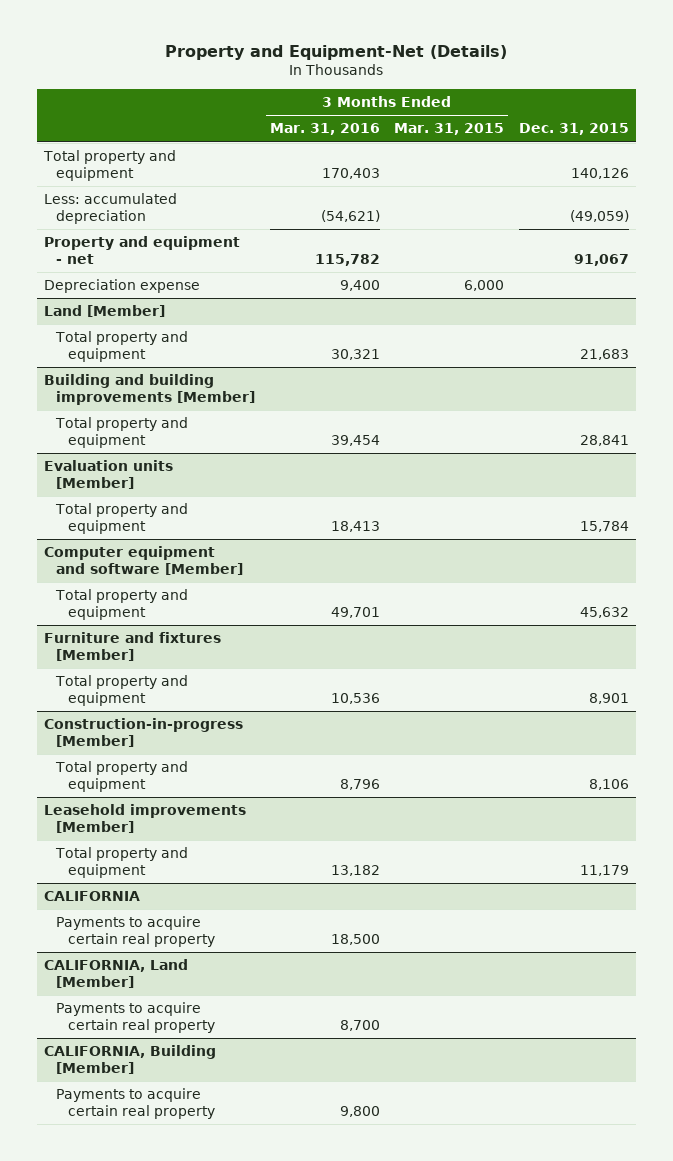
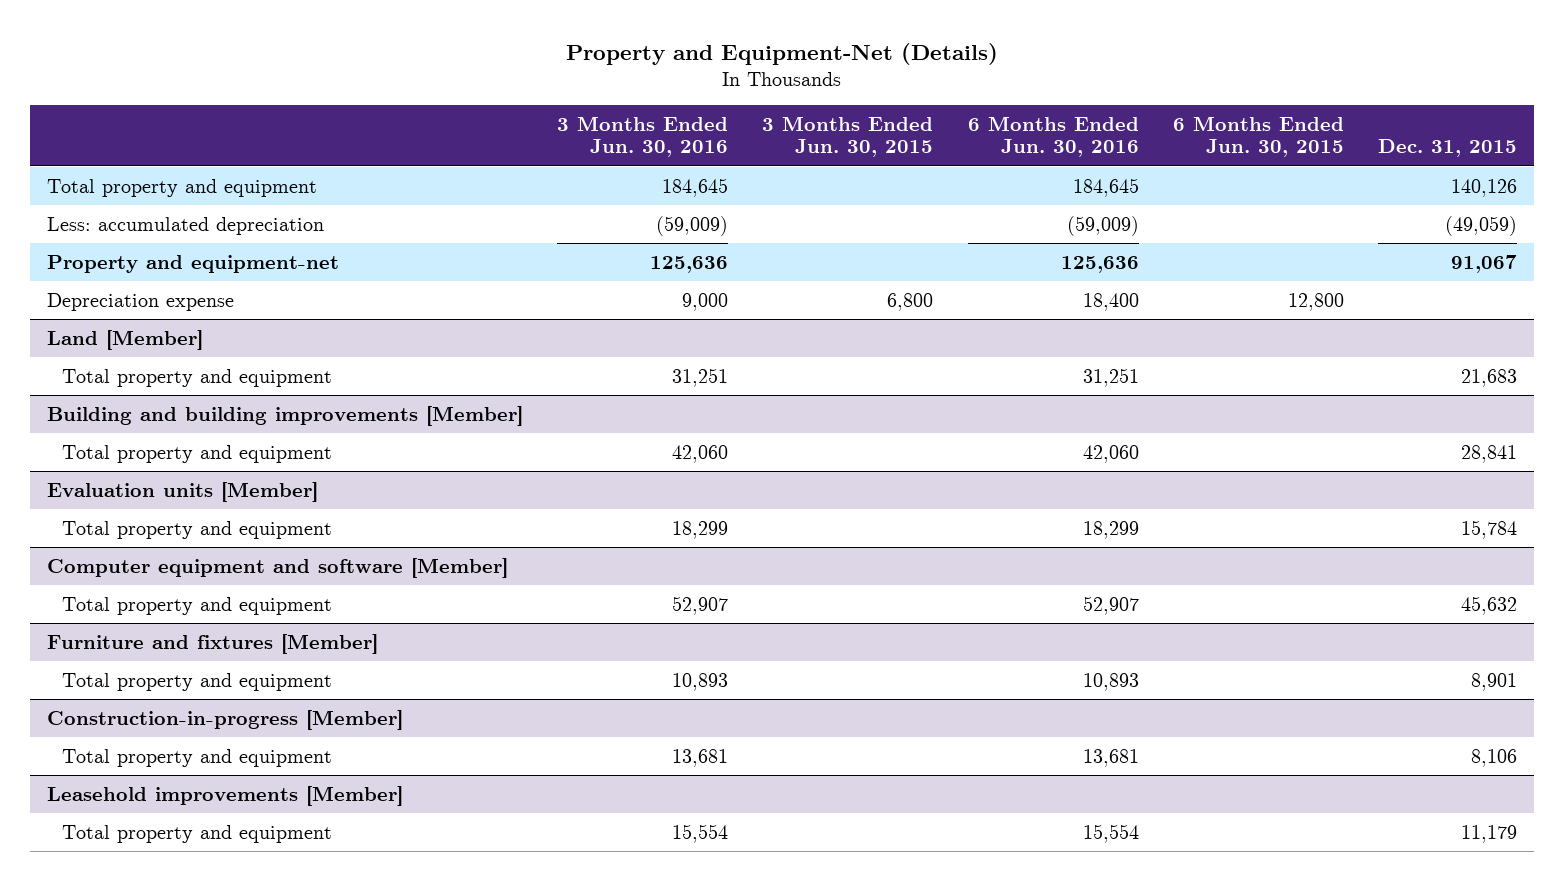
- | 3 Months Ended Mar. 31, 2016 | 3 Months Ended Mar. 31, 2015 | Dec. 31, 2015
+ | 3 Months Ended Jun. 30, 2016 | 3 Months Ended Jun. 30, 2015 | 6 Months Ended Jun. 30, 2016 | 6 Months Ended Jun. 30, 2015 | Dec. 31, 2015
- Property and equipment - net | 115,782 | | 91,067
+ Property and equipment-net | 125,636 | | 125,636 | | 91,067
- CALIFORNIA
- Payments to acquire certain real property | 18,500 | |
- CALIFORNIA, Land [Member]
- Payments to acquire certain real property | 8,700 | |
- CALIFORNIA, Building [Member]
- Payments to acquire certain real property | 9,800 | |

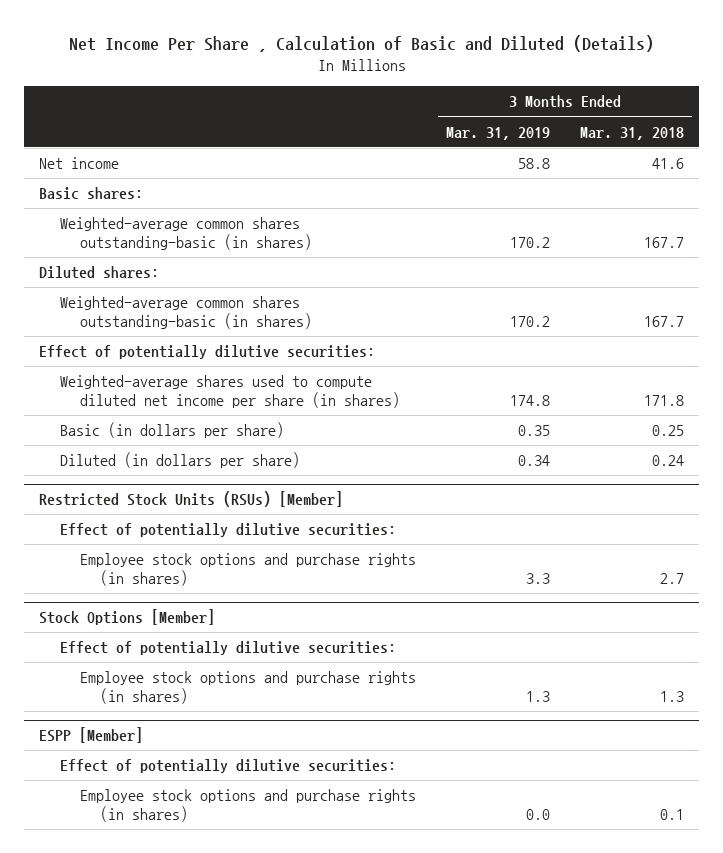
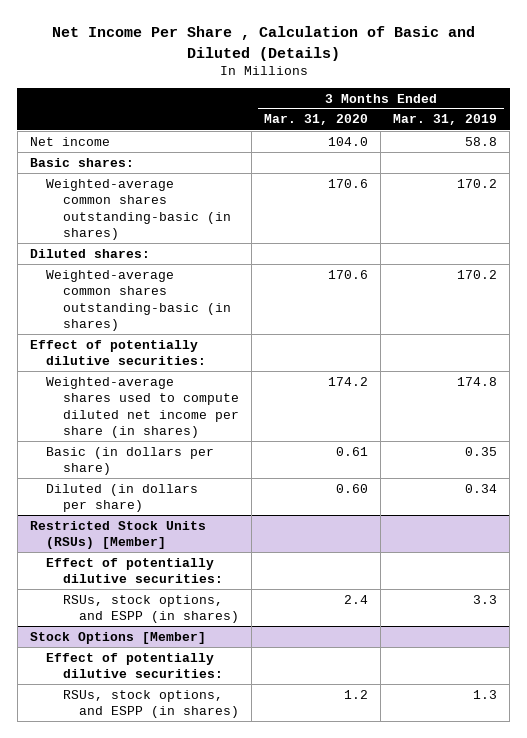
- | 3 Months Ended Mar. 31, 2019 | 3 Months Ended Mar. 31, 2018
+ | 3 Months Ended Mar. 31, 2020 | 3 Months Ended Mar. 31, 2019
@ Restricted Stock Units (RSUs) [Member]
- Employee stock options and purchase rights (in shares) | 3.3 | 2.7
+ RSUs, stock options, and ESPP (in shares) | 2.4 | 3.3
@ Stock Options [Member]
- Employee stock options and purchase rights (in shares) | 1.3 | 1.3
- ESPP [Member]
- Effect of potentially dilutive securities:
- Employee stock options and purchase rights (in shares) | 0.0 | 0.1
@ Stock Options [Member]
+ RSUs, stock options, and ESPP (in shares) | 1.2 | 1.3

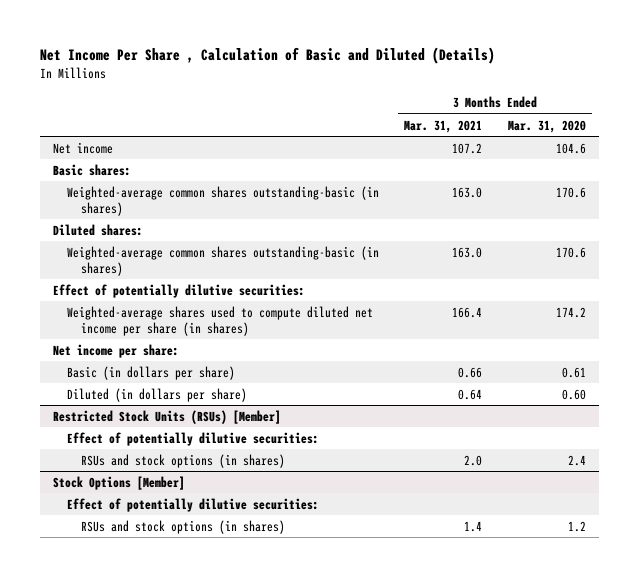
- | 3 Months Ended Mar. 31, 2020 | 3 Months Ended Mar. 31, 2019
+ | 3 Months Ended Mar. 31, 2021 | 3 Months Ended Mar. 31, 2020
- Net income | 104.0 | 58.8
+ Net income | 107.2 | 104.6
+ Net income per share:
@ Restricted Stock Units (RSUs) [Member]
- RSUs, stock options, and ESPP (in shares) | 2.4 | 3.3
+ RSUs and stock options (in shares) | 2.0 | 2.4
@ Stock Options [Member]
- RSUs, stock options, and ESPP (in shares) | 1.2 | 1.3
+ RSUs and stock options (in shares) | 1.4 | 1.2

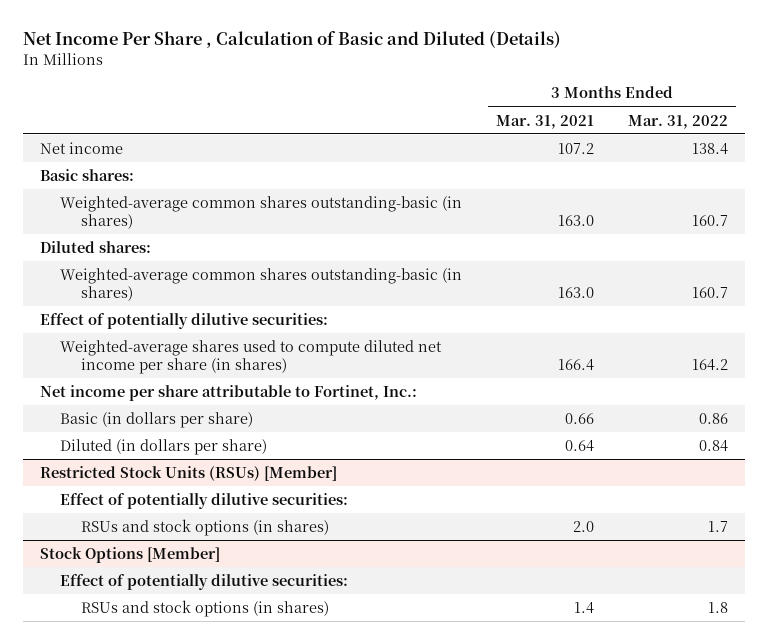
- | 3 Months Ended Mar. 31, 2021 | 3 Months Ended Mar. 31, 2020
+ | 3 Months Ended Mar. 31, 2021 | 3 Months Ended Mar. 31, 2022
- Net income per share:
+ Net income per share attributable to Fortinet, Inc.:

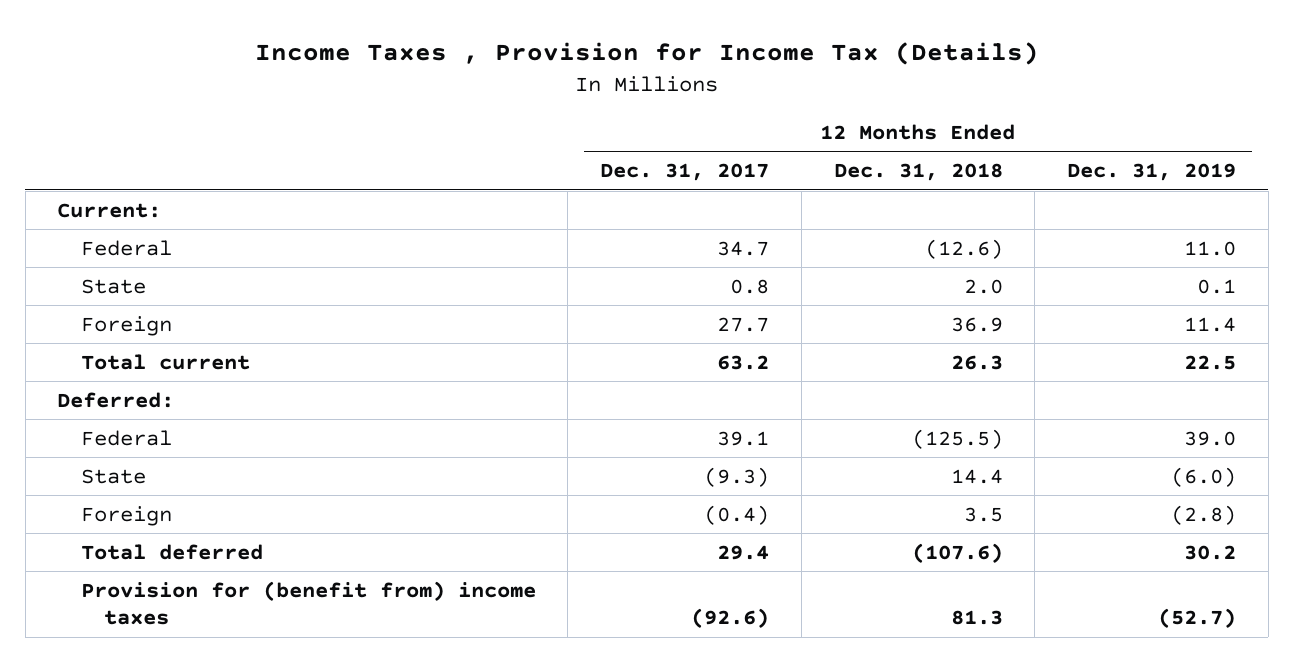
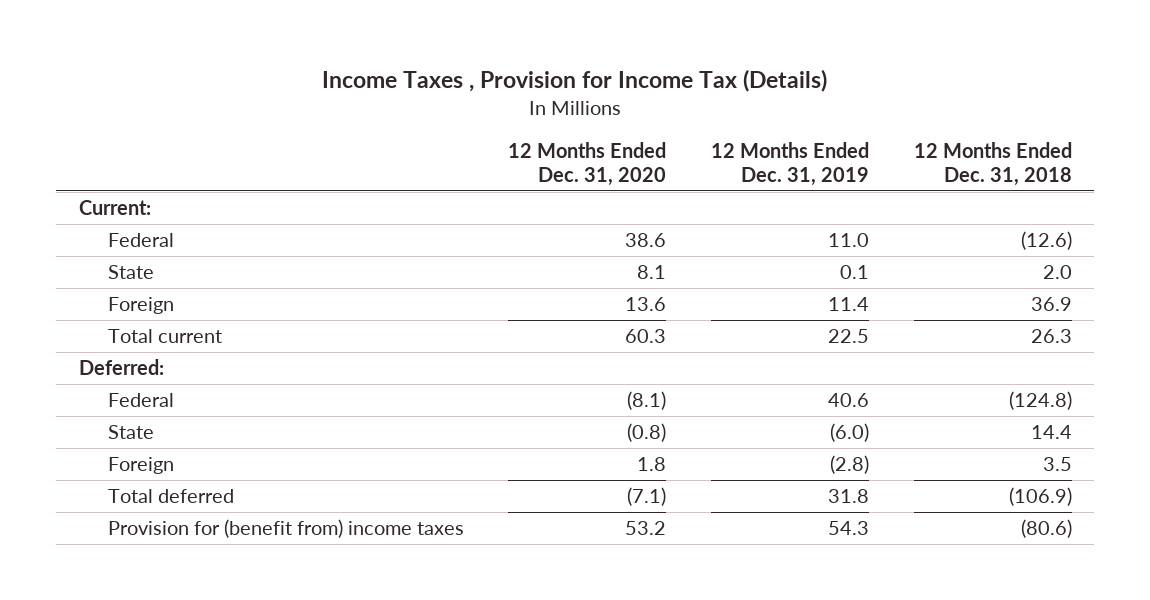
- | 12 Months Ended Dec. 31, 2017 | 12 Months Ended Dec. 31, 2018 | 12 Months Ended Dec. 31, 2019
+ | 12 Months Ended Dec. 31, 2020 | 12 Months Ended Dec. 31, 2019 | 12 Months Ended Dec. 31, 2018
- Federal | 39.1 | (125.5) | 39.0
+ Federal | (8.1) | 40.6 | (124.8)
- Total deferred | 29.4 | (107.6) | 30.2
- Provision for (benefit from) income taxes | (92.6) | 81.3 | (52.7)
+ Total deferred | (7.1) | 31.8 | (106.9)
+ Provision for (benefit from) income taxes | 53.2 | 54.3 | (80.6)

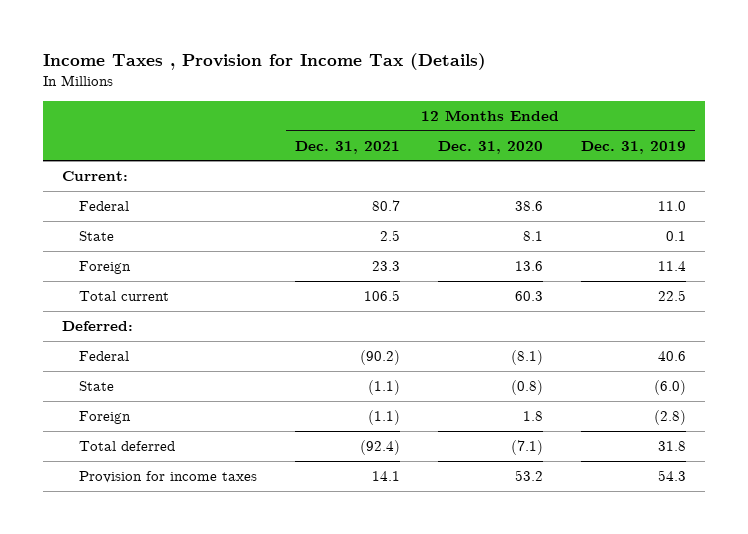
- | 12 Months Ended Dec. 31, 2020 | 12 Months Ended Dec. 31, 2019 | 12 Months Ended Dec. 31, 2018
+ | 12 Months Ended Dec. 31, 2021 | 12 Months Ended Dec. 31, 2020 | 12 Months Ended Dec. 31, 2019
- Provision for (benefit from) income taxes | 53.2 | 54.3 | (80.6)
+ Provision for income taxes | 14.1 | 53.2 | 54.3

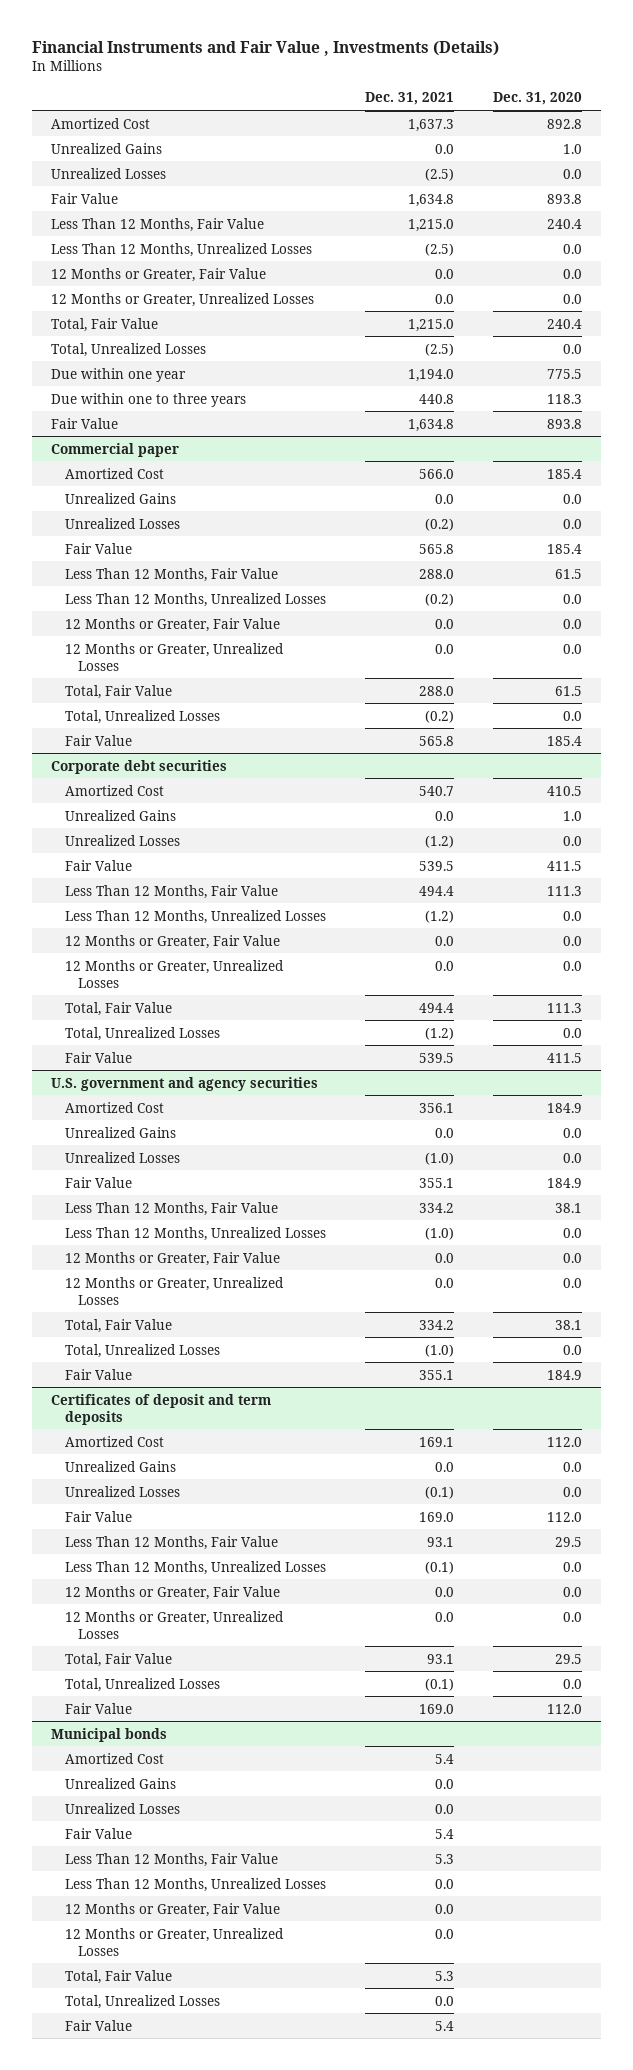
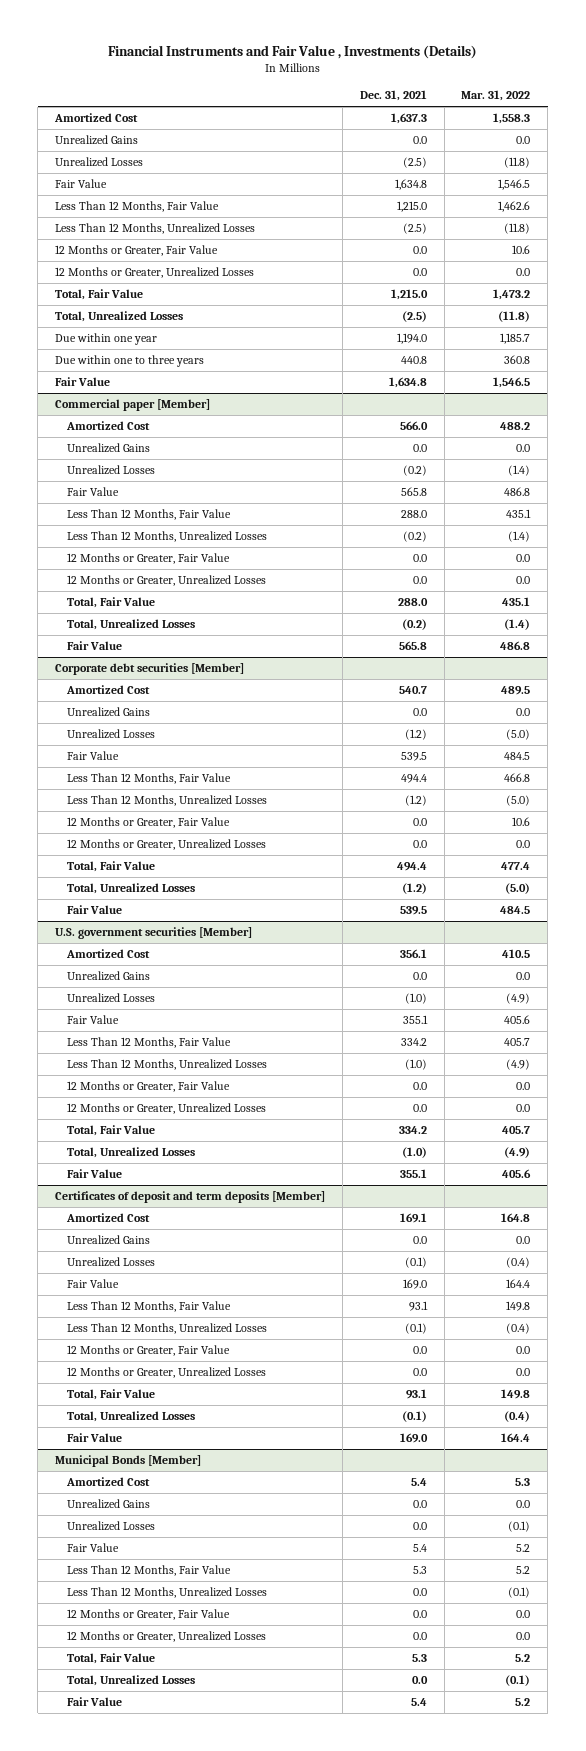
- | Dec. 31, 2021 | Dec. 31, 2020
+ | Dec. 31, 2021 | Mar. 31, 2022
- Commercial paper
+ Commercial paper [Member]
- Corporate debt securities
+ Corporate debt securities [Member]
- U.S. government and agency securities
+ U.S. government securities [Member]
- Certificates of deposit and term deposits
+ Certificates of deposit and term deposits [Member]
- Municipal bonds
+ Municipal Bonds [Member]

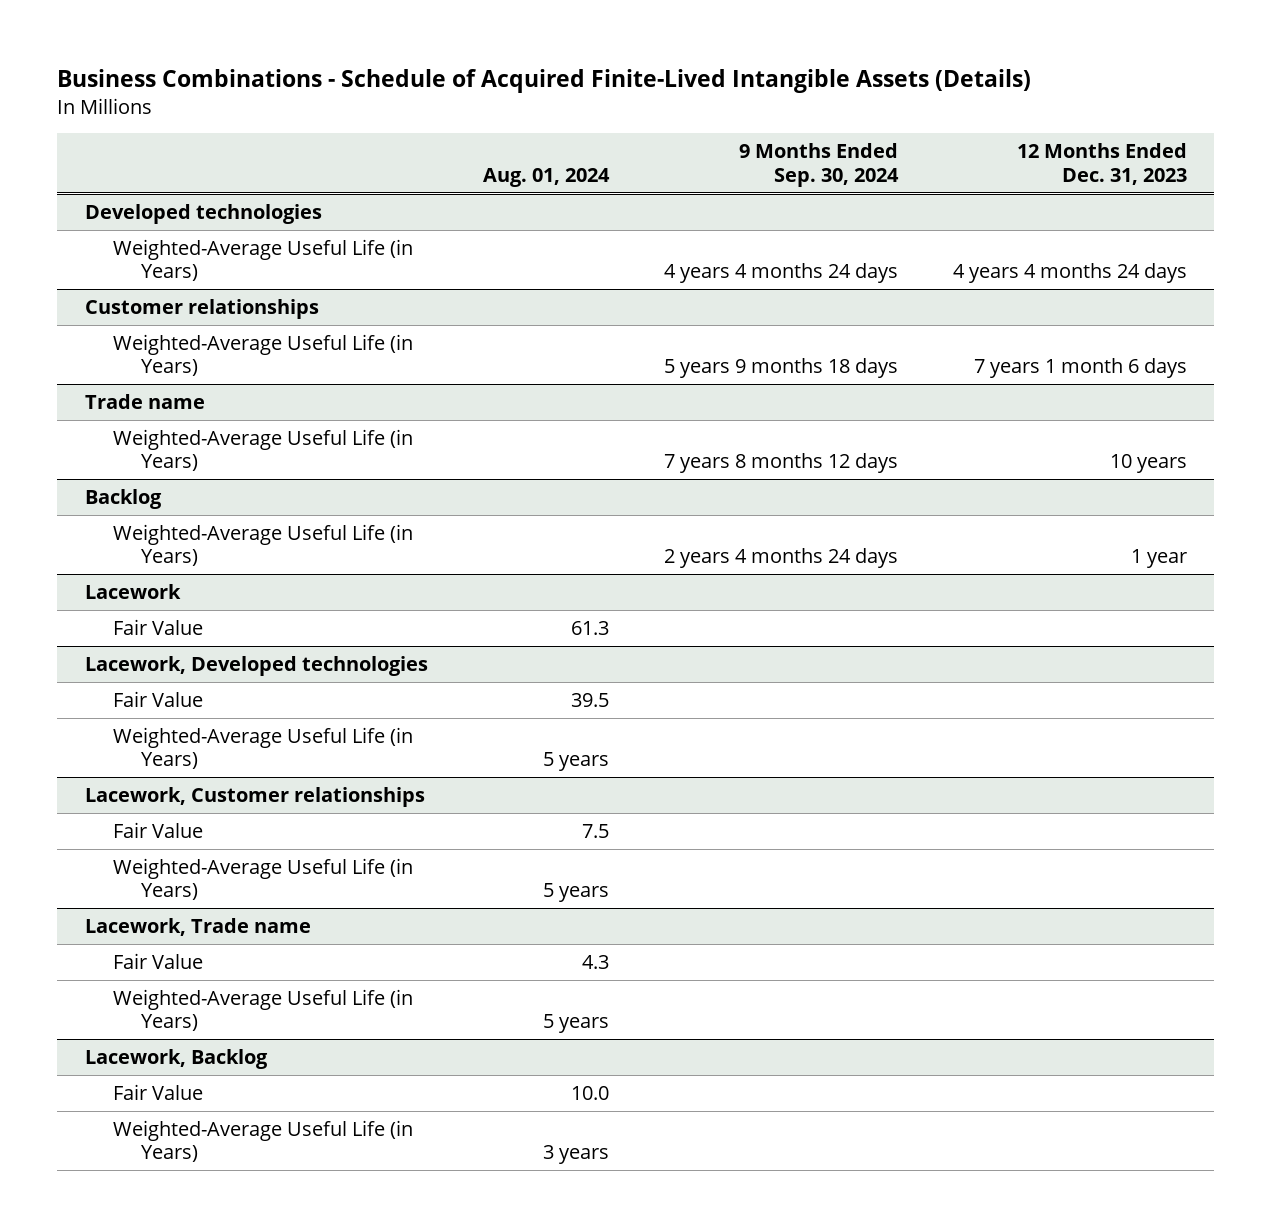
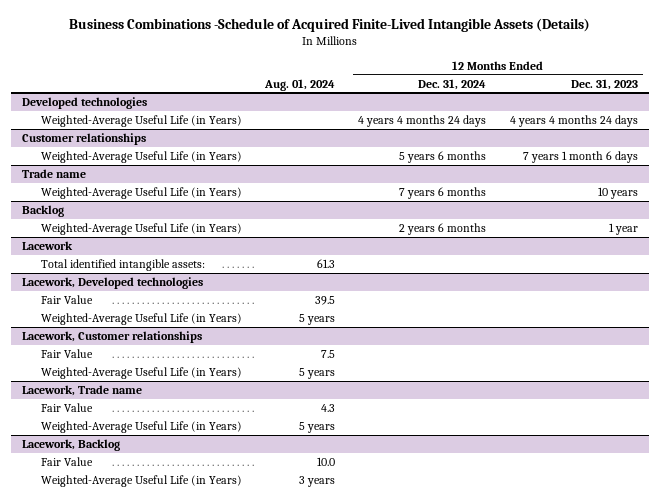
- Business Combinations - Schedule of Acquired Finite-Lived Intangible Assets (Details)
+ Business Combinations -Schedule of Acquired Finite-Lived Intangible Assets (Details)
- | Aug. 01, 2024 | 9 Months Ended Sep. 30, 2024 | 12 Months Ended Dec. 31, 2023
+ | Aug. 01, 2024 | 12 Months Ended Dec. 31, 2024 | 12 Months Ended Dec. 31, 2023
@ Lacework
- Fair Value | 61.3 | |
+ Total identified intangible assets: | 61.3 | |

